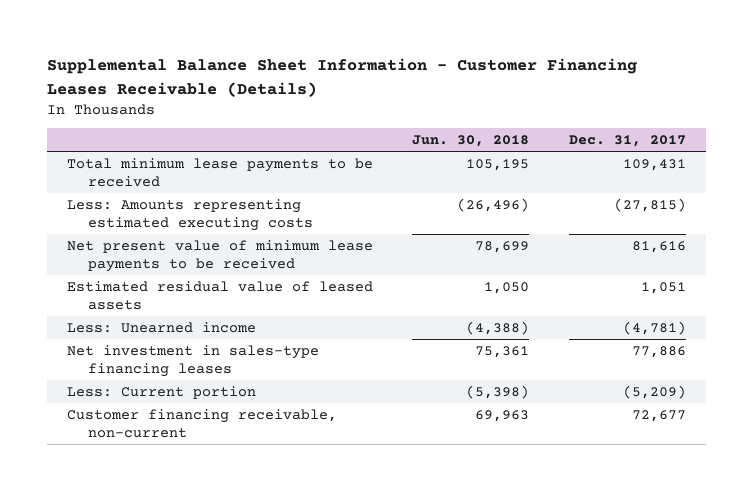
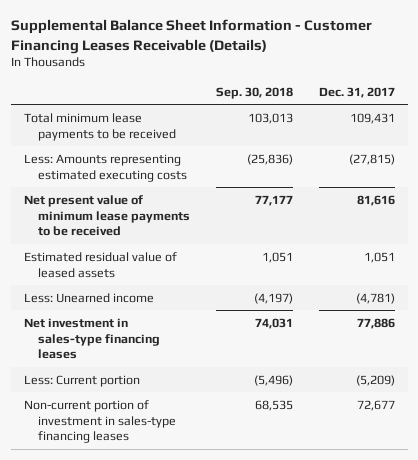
- | Jun. 30, 2018 | Dec. 31, 2017
+ | Sep. 30, 2018 | Dec. 31, 2017
- Customer financing receivable, non-current | 69,963 | 72,677
+ Non-current portion of investment in sales-type financing leases | 68,535 | 72,677

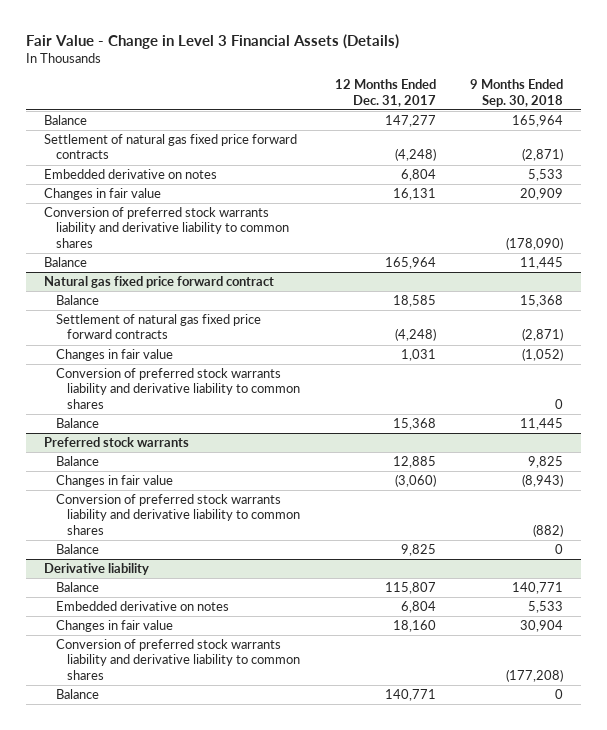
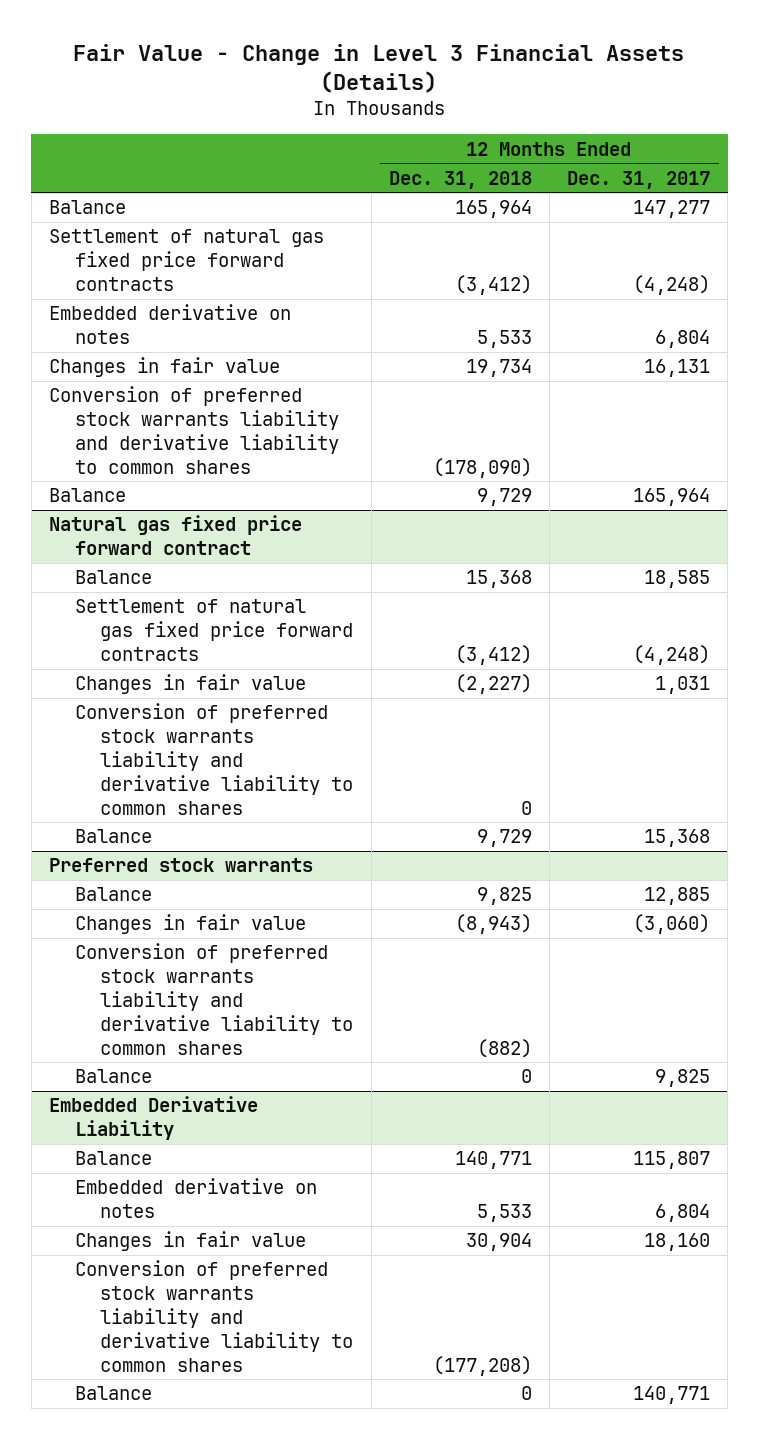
- | 12 Months Ended Dec. 31, 2017 | 9 Months Ended Sep. 30, 2018
+ | 12 Months Ended Dec. 31, 2018 | 12 Months Ended Dec. 31, 2017
- Derivative liability
+ Embedded Derivative Liability

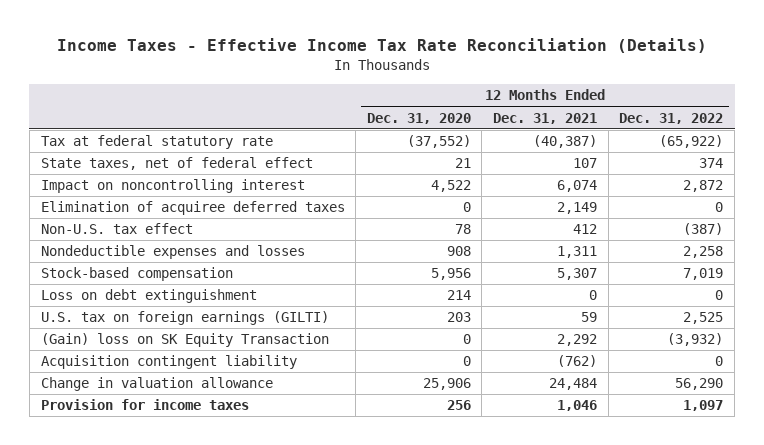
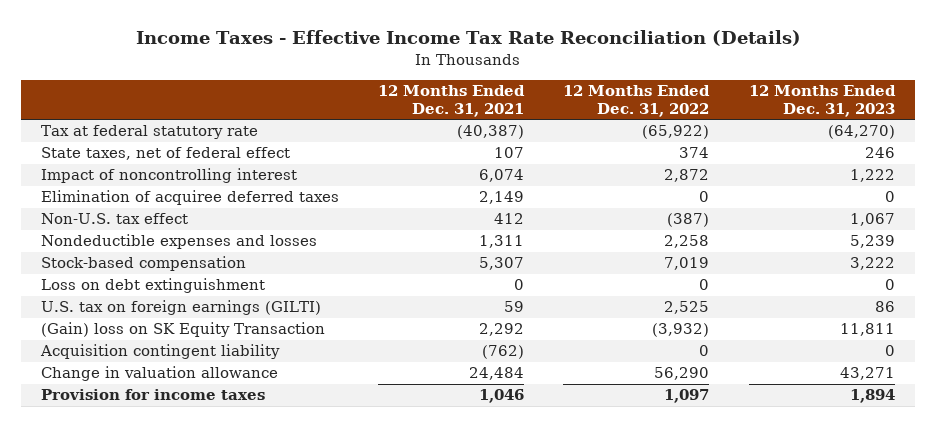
- | 12 Months Ended Dec. 31, 2020 | 12 Months Ended Dec. 31, 2021 | 12 Months Ended Dec. 31, 2022
+ | 12 Months Ended Dec. 31, 2021 | 12 Months Ended Dec. 31, 2022 | 12 Months Ended Dec. 31, 2023
- Impact on noncontrolling interest | 4,522 | 6,074 | 2,872
+ Impact of noncontrolling interest | 6,074 | 2,872 | 1,222

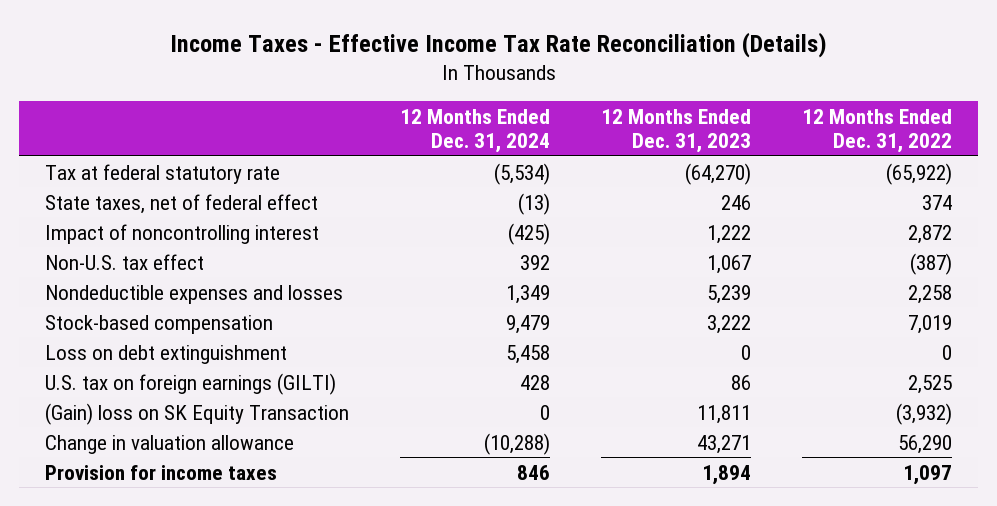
- | 12 Months Ended Dec. 31, 2021 | 12 Months Ended Dec. 31, 2022 | 12 Months Ended Dec. 31, 2023
+ | 12 Months Ended Dec. 31, 2024 | 12 Months Ended Dec. 31, 2023 | 12 Months Ended Dec. 31, 2022
- Elimination of acquiree deferred taxes | 2,149 | 0 | 0
- Acquisition contingent liability | (762) | 0 | 0

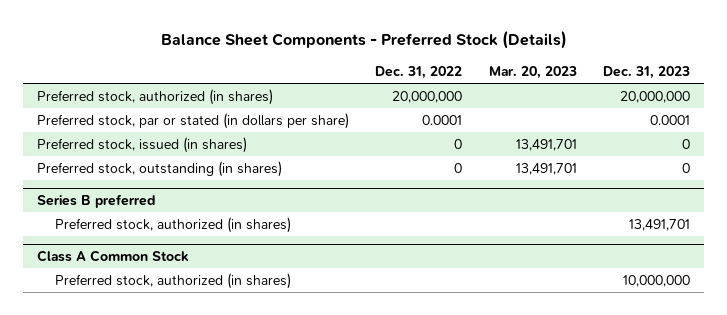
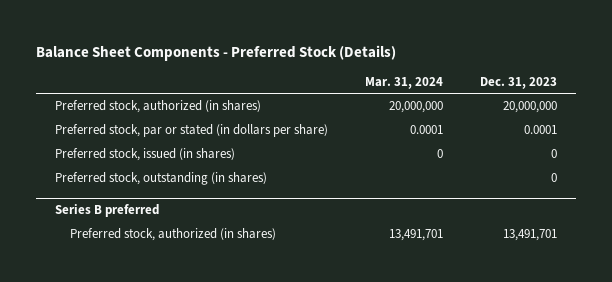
- | Dec. 31, 2022 | Mar. 20, 2023 | Dec. 31, 2023
+ | Mar. 31, 2024 | Dec. 31, 2023
- Class A Common Stock
- Preferred stock, authorized (in shares) | | | 10,000,000

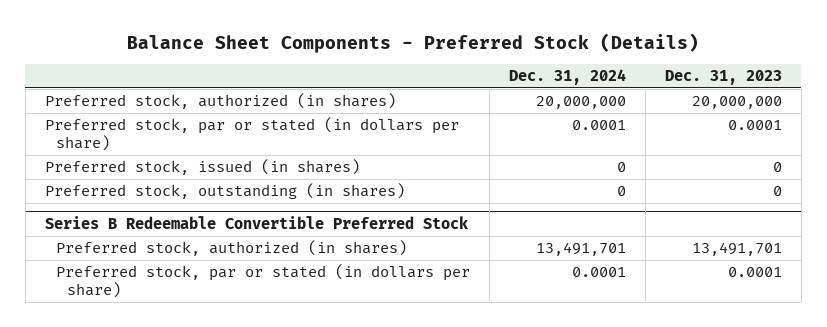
- | Mar. 31, 2024 | Dec. 31, 2023
+ | Dec. 31, 2024 | Dec. 31, 2023
- Series B preferred
+ Series B Redeemable Convertible Preferred Stock
+ Preferred stock, par or stated (in dollars per share) | 0.0001 | 0.0001

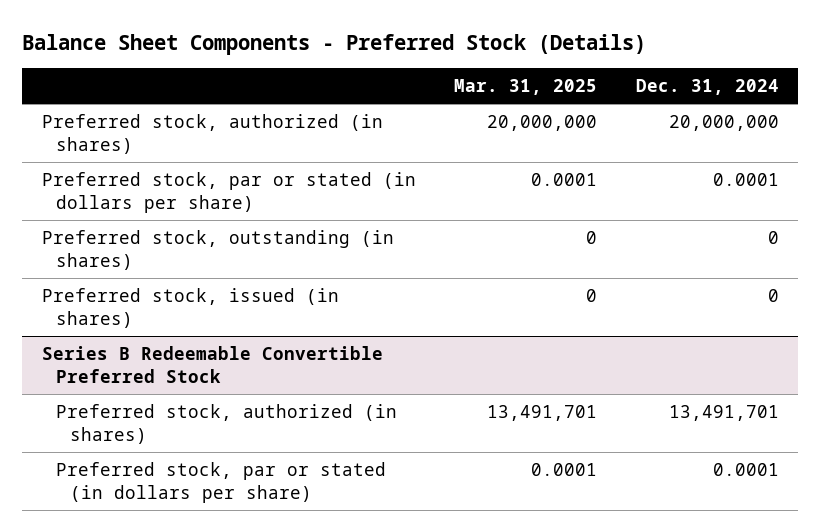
- | Dec. 31, 2024 | Dec. 31, 2023
+ | Mar. 31, 2025 | Dec. 31, 2024
moved down: Preferred stock, issued (in shares) | 0 | 0

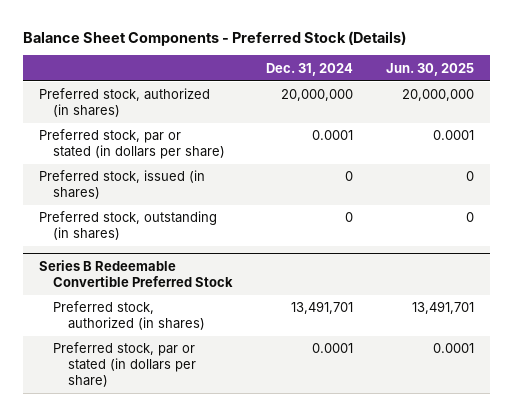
- | Mar. 31, 2025 | Dec. 31, 2024
+ | Dec. 31, 2024 | Jun. 30, 2025
moved down: Preferred stock, outstanding (in shares) | 0 | 0

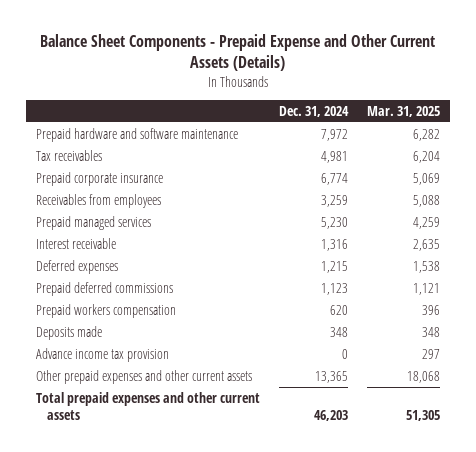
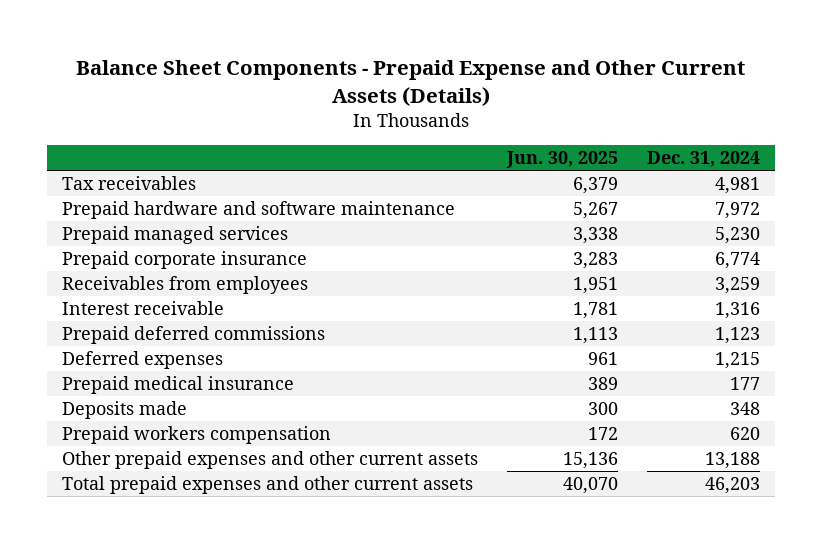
- | Dec. 31, 2024 | Mar. 31, 2025
+ | Jun. 30, 2025 | Dec. 31, 2024
moved down: Prepaid hardware and software maintenance | 5,267 | 7,972
moved up: Prepaid managed services | 3,338 | 5,230
moved down: Deferred expenses | 961 | 1,215
+ Prepaid medical insurance | 389 | 177
- Advance income tax provision | 0 | 297
- Other prepaid expenses and other current assets | 13,365 | 18,068
moved down: Prepaid workers compensation | 172 | 620
+ Other prepaid expenses and other current assets | 15,136 | 13,188

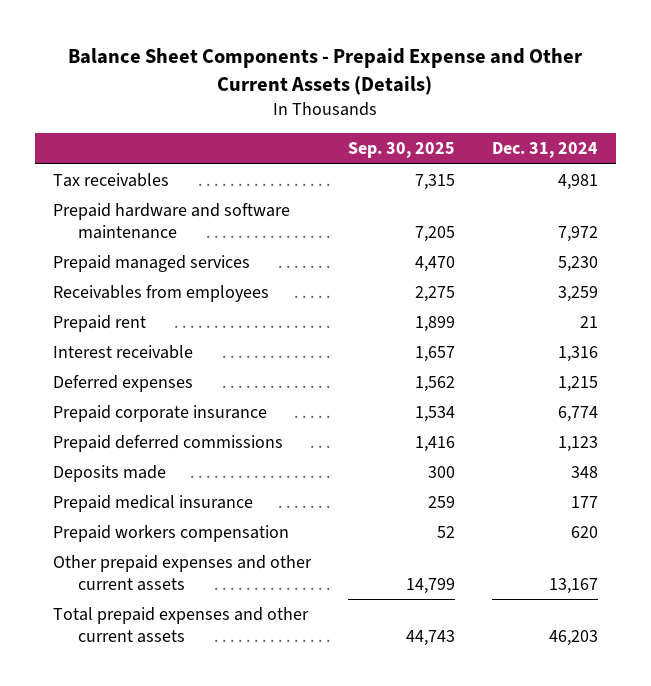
- | Jun. 30, 2025 | Dec. 31, 2024
+ | Sep. 30, 2025 | Dec. 31, 2024
+ Prepaid rent | 1,899 | 21
moved down: Prepaid corporate insurance | 1,534 | 6,774
moved down: Prepaid deferred commissions | 1,416 | 1,123
moved down: Prepaid medical insurance | 259 | 177
- Other prepaid expenses and other current assets | 15,136 | 13,188
+ Other prepaid expenses and other current assets | 14,799 | 13,167

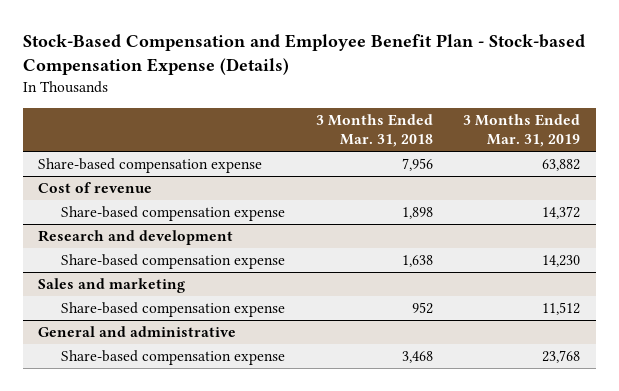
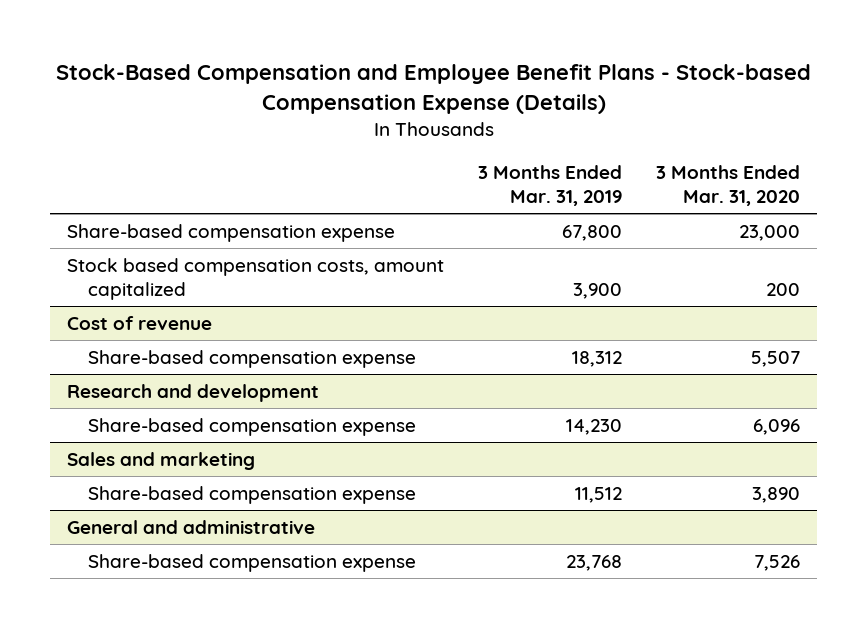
- Stock-Based Compensation and Employee Benefit Plan - Stock-based Compensation Expense (Details)
+ Stock-Based Compensation and Employee Benefit Plans - Stock-based Compensation Expense (Details)
- | 3 Months Ended Mar. 31, 2018 | 3 Months Ended Mar. 31, 2019
+ | 3 Months Ended Mar. 31, 2019 | 3 Months Ended Mar. 31, 2020
- Share-based compensation expense | 7,956 | 63,882
+ Share-based compensation expense | 67,800 | 23,000
+ Stock based compensation costs, amount capitalized | 3,900 | 200
@ Cost of revenue
- Share-based compensation expense | 1,898 | 14,372
+ Share-based compensation expense | 18,312 | 5,507

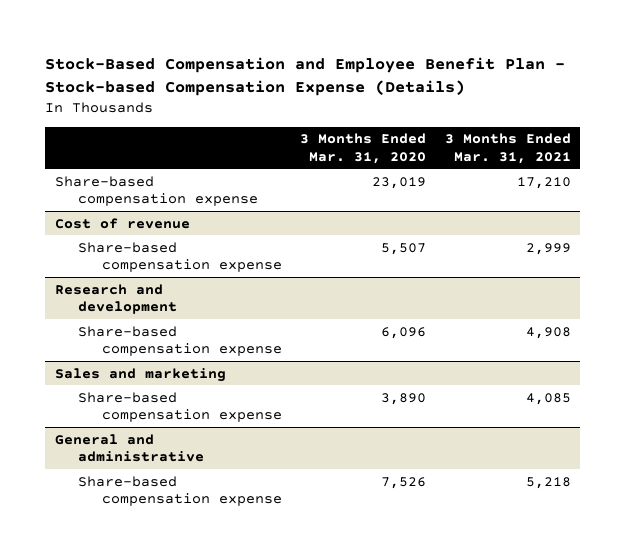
- Stock-Based Compensation and Employee Benefit Plans - Stock-based Compensation Expense (Details)
+ Stock-Based Compensation and Employee Benefit Plan - Stock-based Compensation Expense (Details)
- | 3 Months Ended Mar. 31, 2019 | 3 Months Ended Mar. 31, 2020
+ | 3 Months Ended Mar. 31, 2020 | 3 Months Ended Mar. 31, 2021
- Share-based compensation expense | 67,800 | 23,000
- Stock based compensation costs, amount capitalized | 3,900 | 200
+ Share-based compensation expense | 23,019 | 17,210

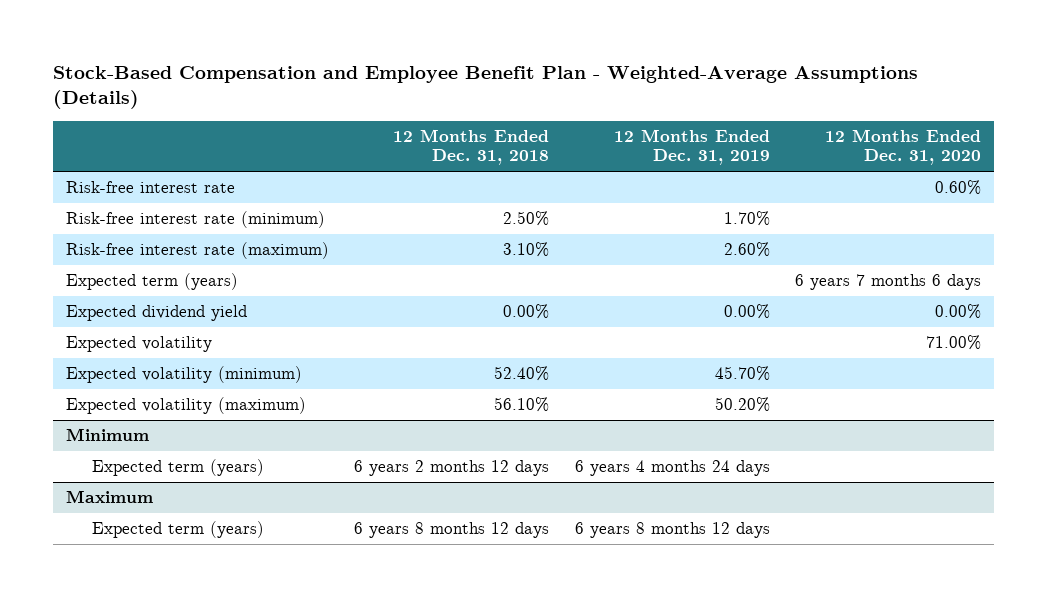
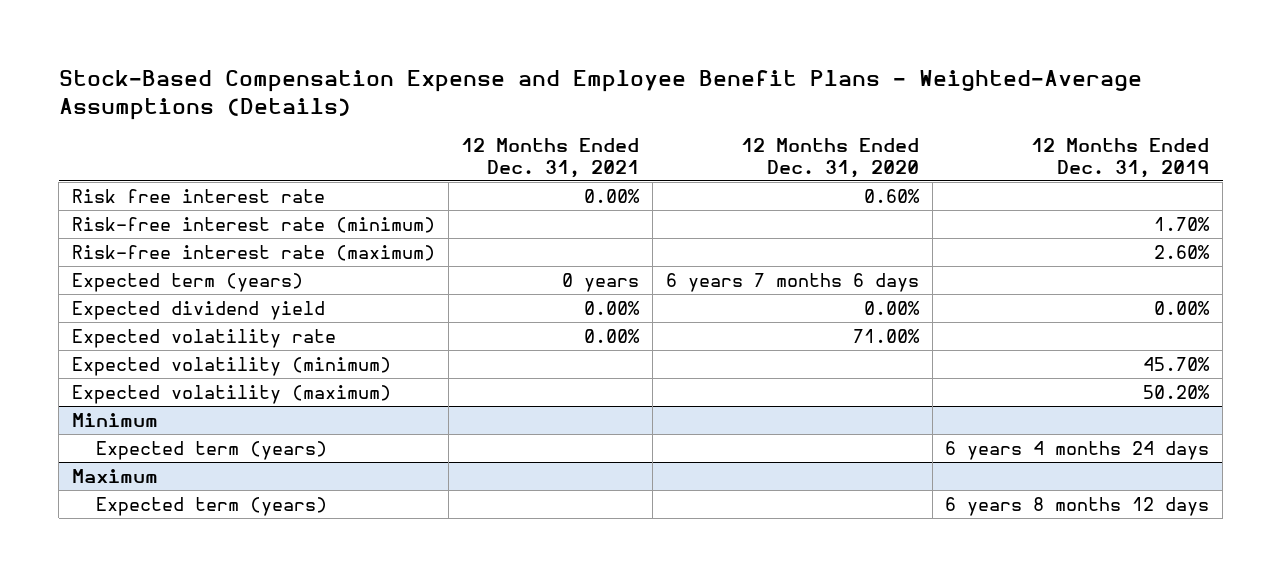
- Stock-Based Compensation and Employee Benefit Plan - Weighted-Average Assumptions (Details)
+ Stock-Based Compensation Expense and Employee Benefit Plans - Weighted-Average Assumptions (Details)
- | 12 Months Ended Dec. 31, 2018 | 12 Months Ended Dec. 31, 2019 | 12 Months Ended Dec. 31, 2020
+ | 12 Months Ended Dec. 31, 2021 | 12 Months Ended Dec. 31, 2020 | 12 Months Ended Dec. 31, 2019
- Risk-free interest rate | | | 0.60%
+ Risk free interest rate | 0.00% | 0.60% |
- Expected volatility | | | 71.00%
+ Expected volatility rate | 0.00% | 71.00% |

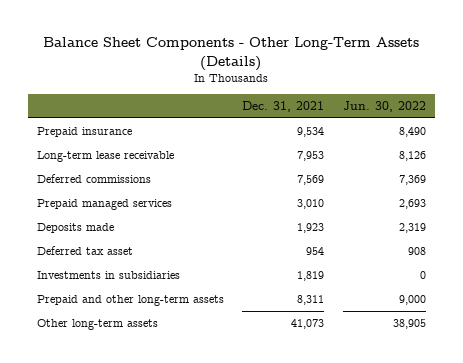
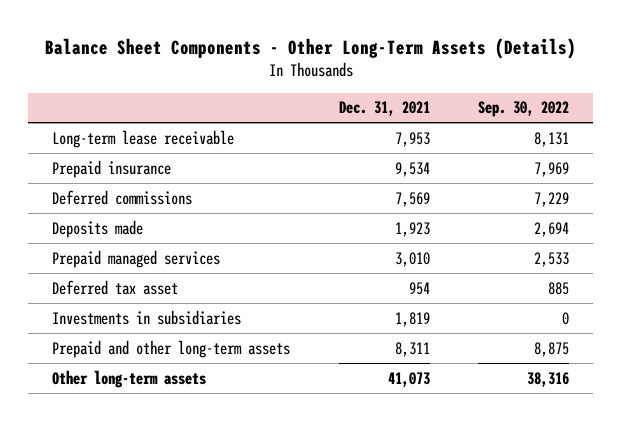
- | Dec. 31, 2021 | Jun. 30, 2022
+ | Dec. 31, 2021 | Sep. 30, 2022
moved down: Prepaid insurance | 9,534 | 7,969
moved down: Prepaid managed services | 3,010 | 2,533

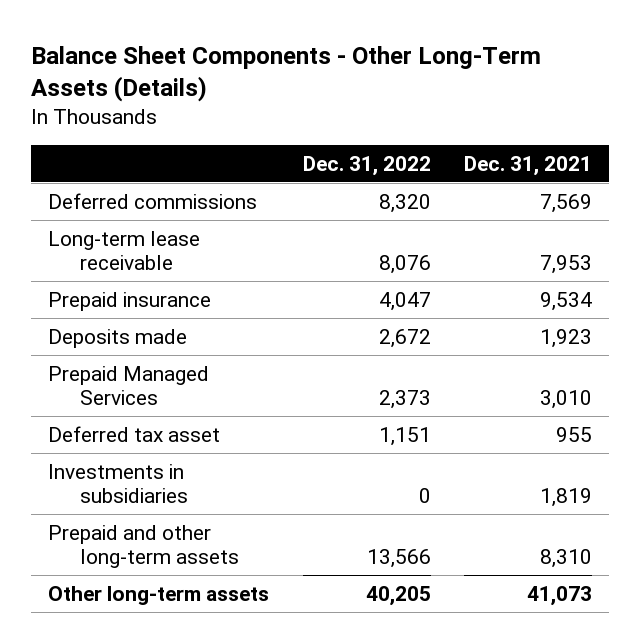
- | Dec. 31, 2021 | Sep. 30, 2022
+ | Dec. 31, 2022 | Dec. 31, 2021
moved up: Deferred commissions | 8,320 | 7,569
- Prepaid managed services | 3,010 | 2,533
- Deferred tax asset | 954 | 885
+ Prepaid Managed Services | 2,373 | 3,010
+ Deferred tax asset | 1,151 | 955
- Prepaid and other long-term assets | 8,311 | 8,875
+ Prepaid and other long-term assets | 13,566 | 8,310

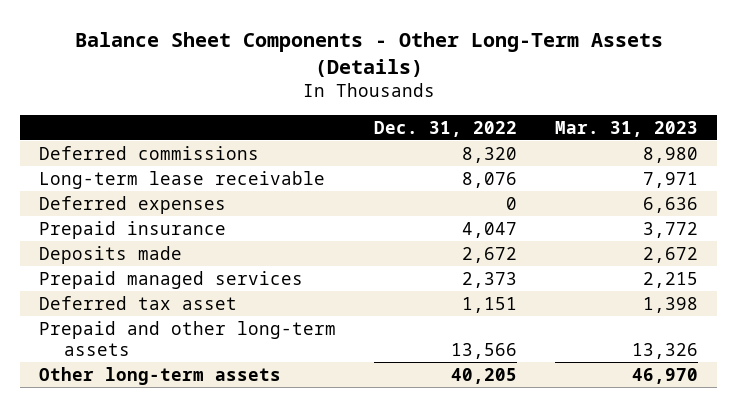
- | Dec. 31, 2022 | Dec. 31, 2021
+ | Dec. 31, 2022 | Mar. 31, 2023
+ Deferred expenses | 0 | 6,636
- Prepaid Managed Services | 2,373 | 3,010
+ Prepaid managed services | 2,373 | 2,215
- Investments in subsidiaries | 0 | 1,819

